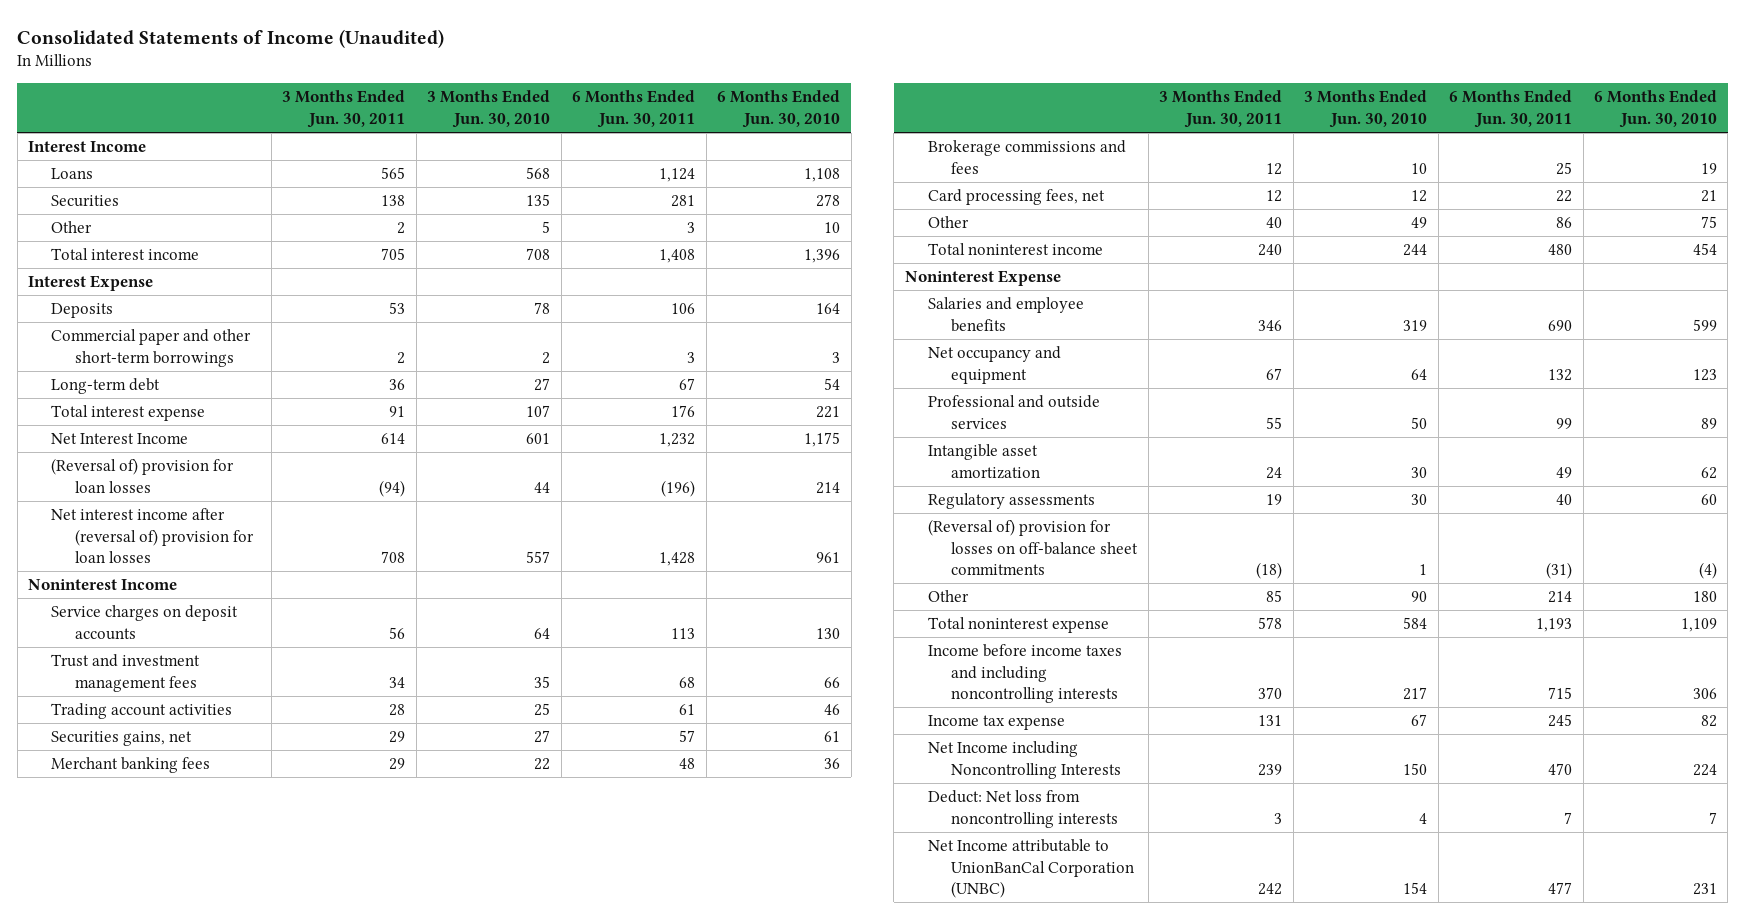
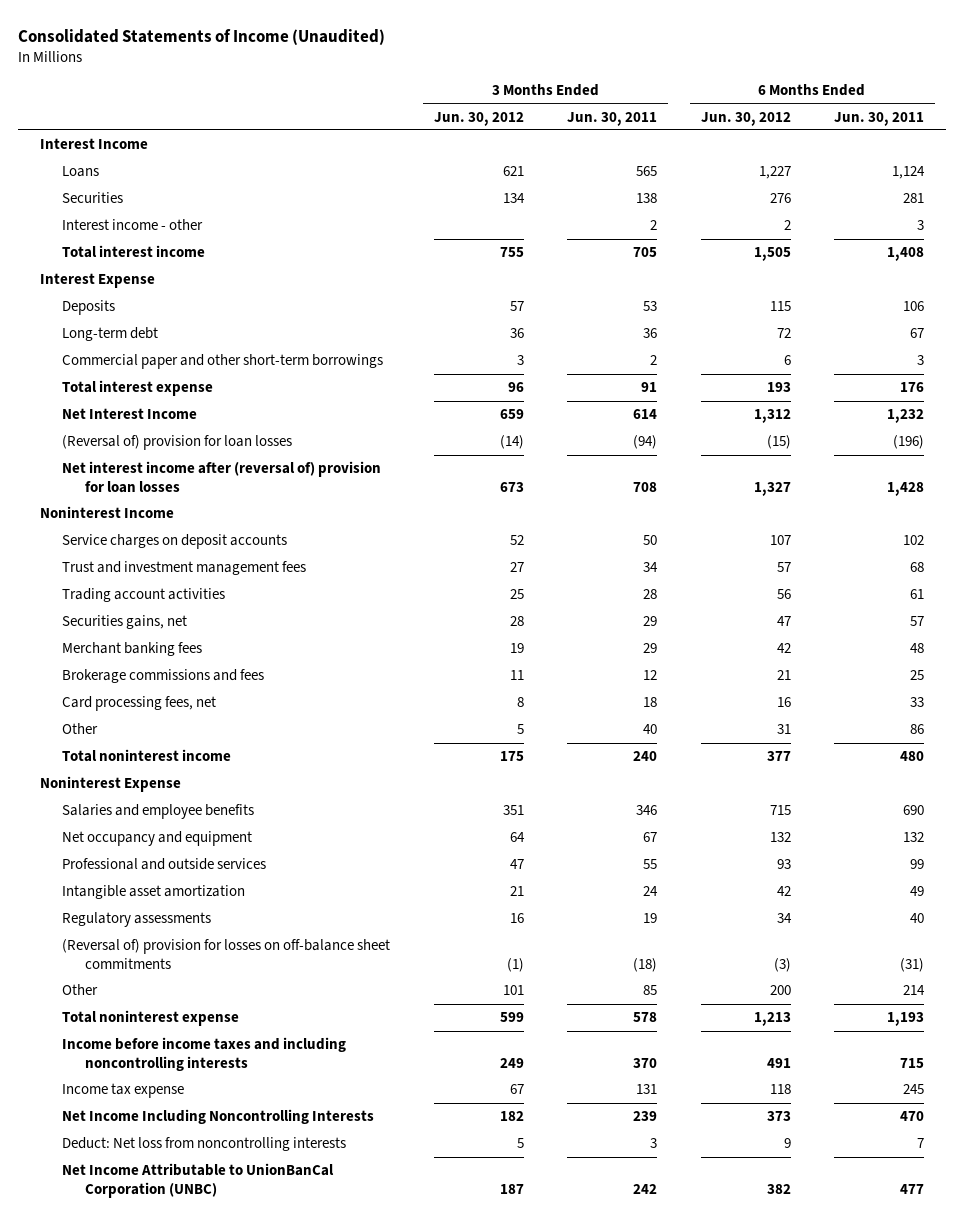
- | 3 Months Ended Jun. 30, 2011 | 3 Months Ended Jun. 30, 2010 | 6 Months Ended Jun. 30, 2011 | 6 Months Ended Jun. 30, 2010
+ | 3 Months Ended Jun. 30, 2012 | 3 Months Ended Jun. 30, 2011 | 6 Months Ended Jun. 30, 2012 | 6 Months Ended Jun. 30, 2011
- Other | 2 | 5 | 3 | 10
+ Interest income - other | | 2 | 2 | 3
moved down: Commercial paper and other short-term borrowings | 3 | 2 | 6 | 3
- Service charges on deposit accounts | 56 | 64 | 113 | 130
+ Service charges on deposit accounts | 52 | 50 | 107 | 102
- Card processing fees, net | 12 | 12 | 22 | 21
+ Card processing fees, net | 8 | 18 | 16 | 33
- Net Income including Noncontrolling Interests | 239 | 150 | 470 | 224
+ Net Income Including Noncontrolling Interests | 182 | 239 | 373 | 470
- Net Income attributable to UnionBanCal Corporation (UNBC) | 242 | 154 | 477 | 231
+ Net Income Attributable to UnionBanCal Corporation (UNBC) | 187 | 242 | 382 | 477

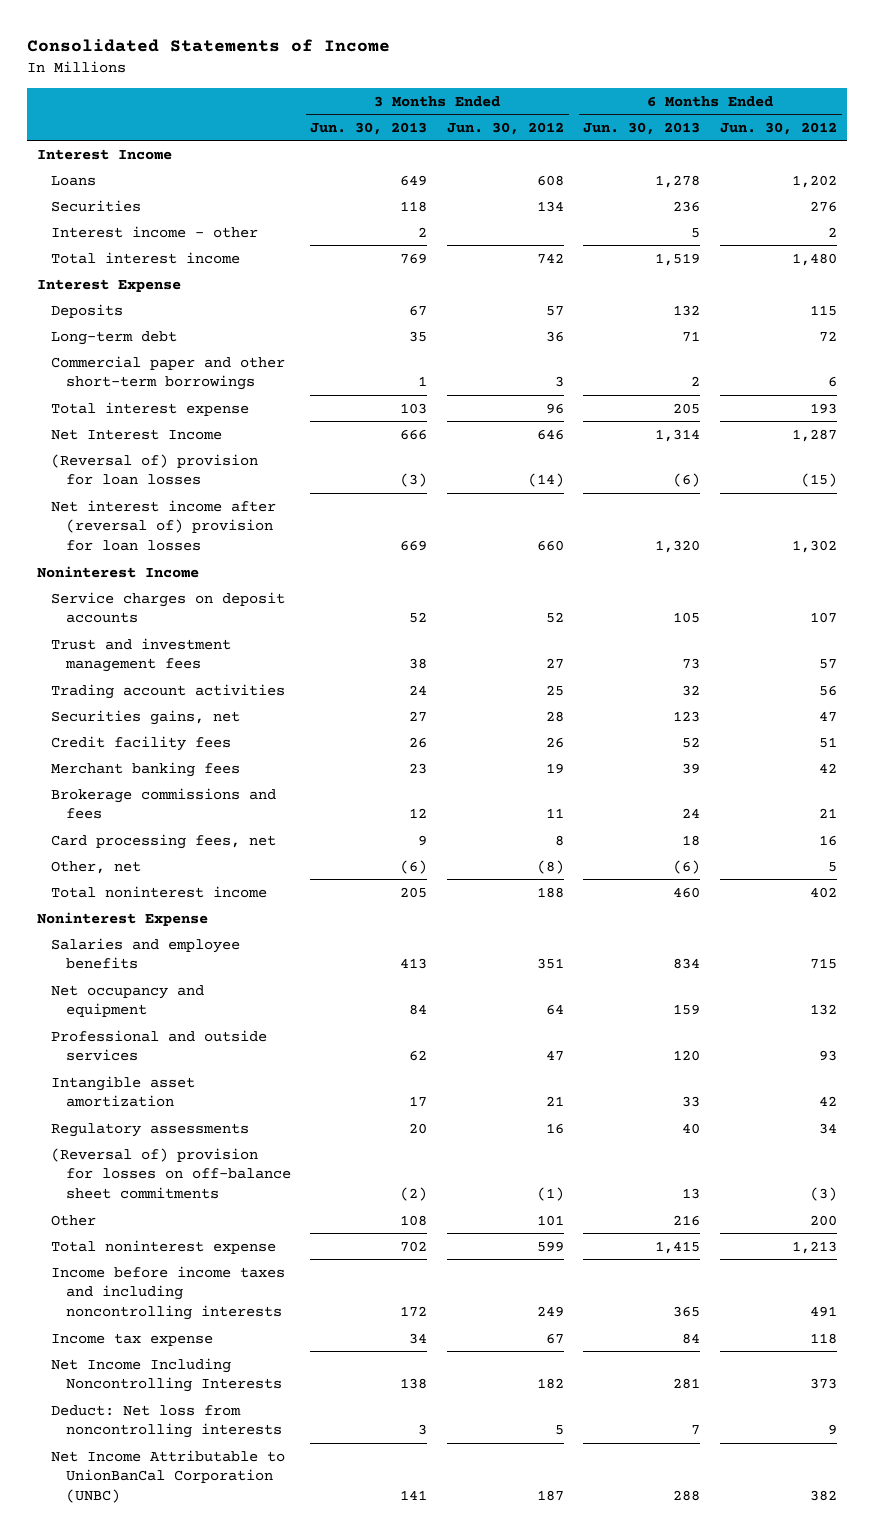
- Consolidated Statements of Income (Unaudited)
+ Consolidated Statements of Income
- | 3 Months Ended Jun. 30, 2012 | 3 Months Ended Jun. 30, 2011 | 6 Months Ended Jun. 30, 2012 | 6 Months Ended Jun. 30, 2011
+ | 3 Months Ended Jun. 30, 2013 | 3 Months Ended Jun. 30, 2012 | 6 Months Ended Jun. 30, 2013 | 6 Months Ended Jun. 30, 2012
- Loans | 621 | 565 | 1,227 | 1,124
+ Loans | 649 | 608 | 1,278 | 1,202
- Total interest income | 755 | 705 | 1,505 | 1,408
+ Total interest income | 769 | 742 | 1,519 | 1,480
- Net Interest Income | 659 | 614 | 1,312 | 1,232
+ Net Interest Income | 666 | 646 | 1,314 | 1,287
- Net interest income after (reversal of) provision for loan losses | 673 | 708 | 1,327 | 1,428
+ Net interest income after (reversal of) provision for loan losses | 669 | 660 | 1,320 | 1,302
+ Credit facility fees | 26 | 26 | 52 | 51
- Other | 5 | 40 | 31 | 86
- Total noninterest income | 175 | 240 | 377 | 480
+ Other, net | (6) | (8) | (6) | 5
+ Total noninterest income | 205 | 188 | 460 | 402

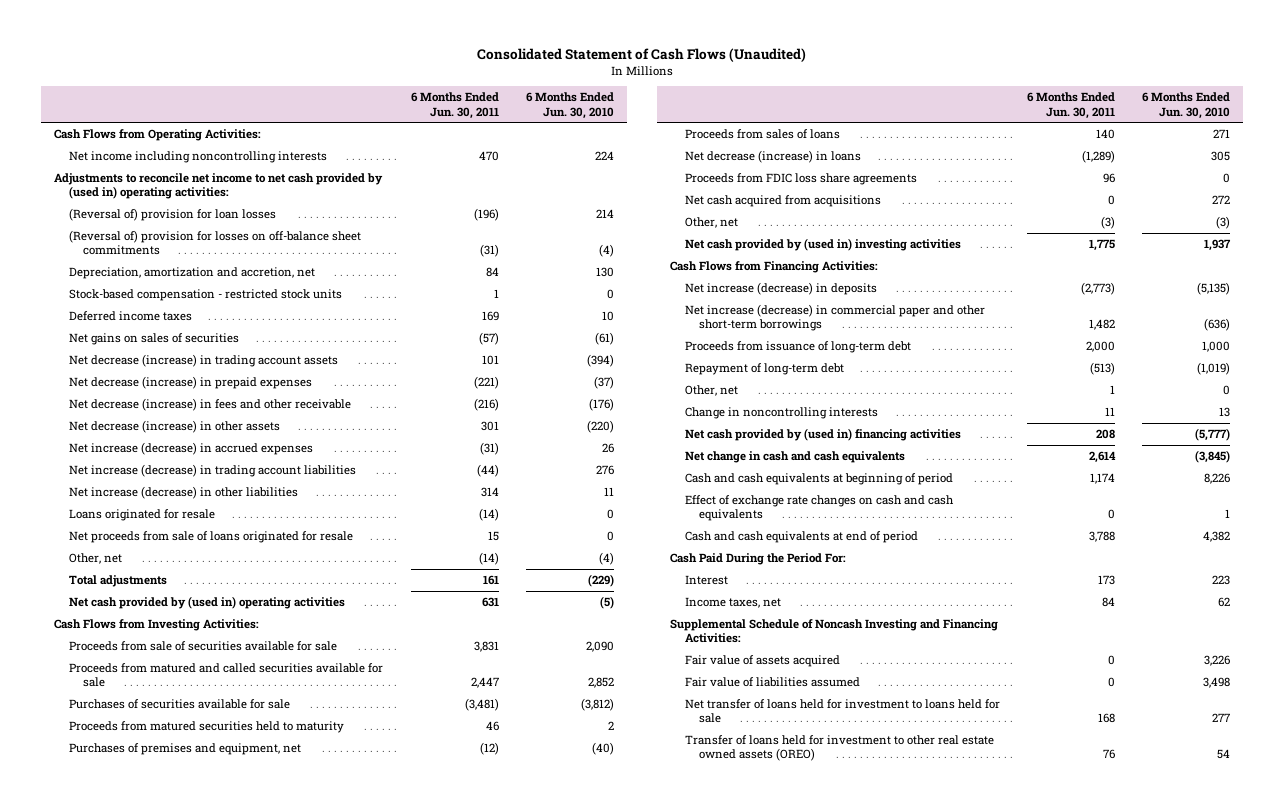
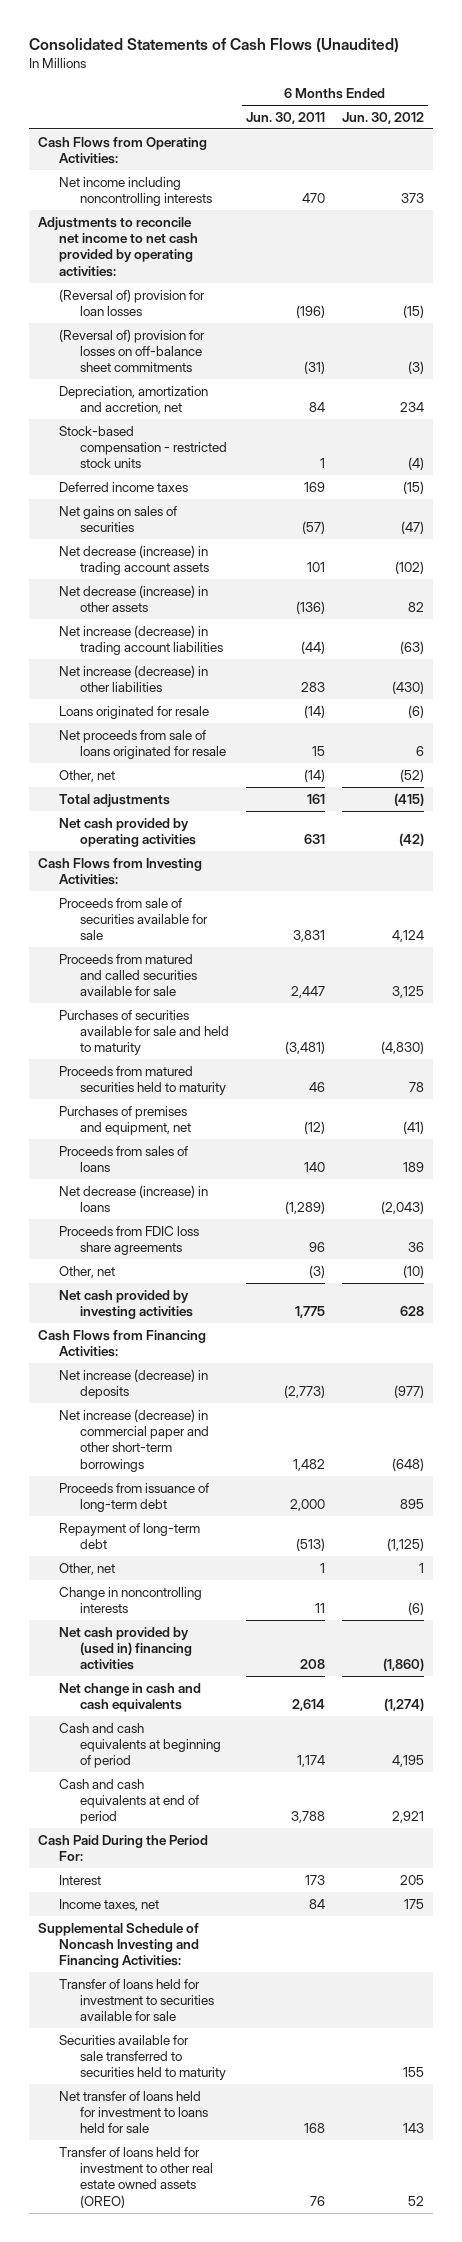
- Consolidated Statement of Cash Flows (Unaudited)
+ Consolidated Statements of Cash Flows (Unaudited)
- | 6 Months Ended Jun. 30, 2011 | 6 Months Ended Jun. 30, 2010
+ | 6 Months Ended Jun. 30, 2011 | 6 Months Ended Jun. 30, 2012
- Adjustments to reconcile net income to net cash provided by (used in) operating activities:
+ Adjustments to reconcile net income to net cash provided by operating activities:
- Net decrease (increase) in prepaid expenses | (221) | (37)
- Net decrease (increase) in fees and other receivable | (216) | (176)
- Net decrease (increase) in other assets | 301 | (220)
- Net increase (decrease) in accrued expenses | (31) | 26
+ Net decrease (increase) in other assets | (136) | 82
- Net increase (decrease) in other liabilities | 314 | 11
+ Net increase (decrease) in other liabilities | 283 | (430)
- Net cash provided by (used in) operating activities | 631 | (5)
+ Net cash provided by operating activities | 631 | (42)
- Purchases of securities available for sale | (3,481) | (3,812)
+ Purchases of securities available for sale and held to maturity | (3,481) | (4,830)
- Net cash acquired from acquisitions | 0 | 272
- Net cash provided by (used in) investing activities | 1,775 | 1,937
+ Net cash provided by investing activities | 1,775 | 628
- Effect of exchange rate changes on cash and cash equivalents | 0 | 1
- Fair value of assets acquired | 0 | 3,226
- Fair value of liabilities assumed | 0 | 3,498
+ Transfer of loans held for investment to securities available for sale
+ Securities available for sale transferred to securities held to maturity | | 155

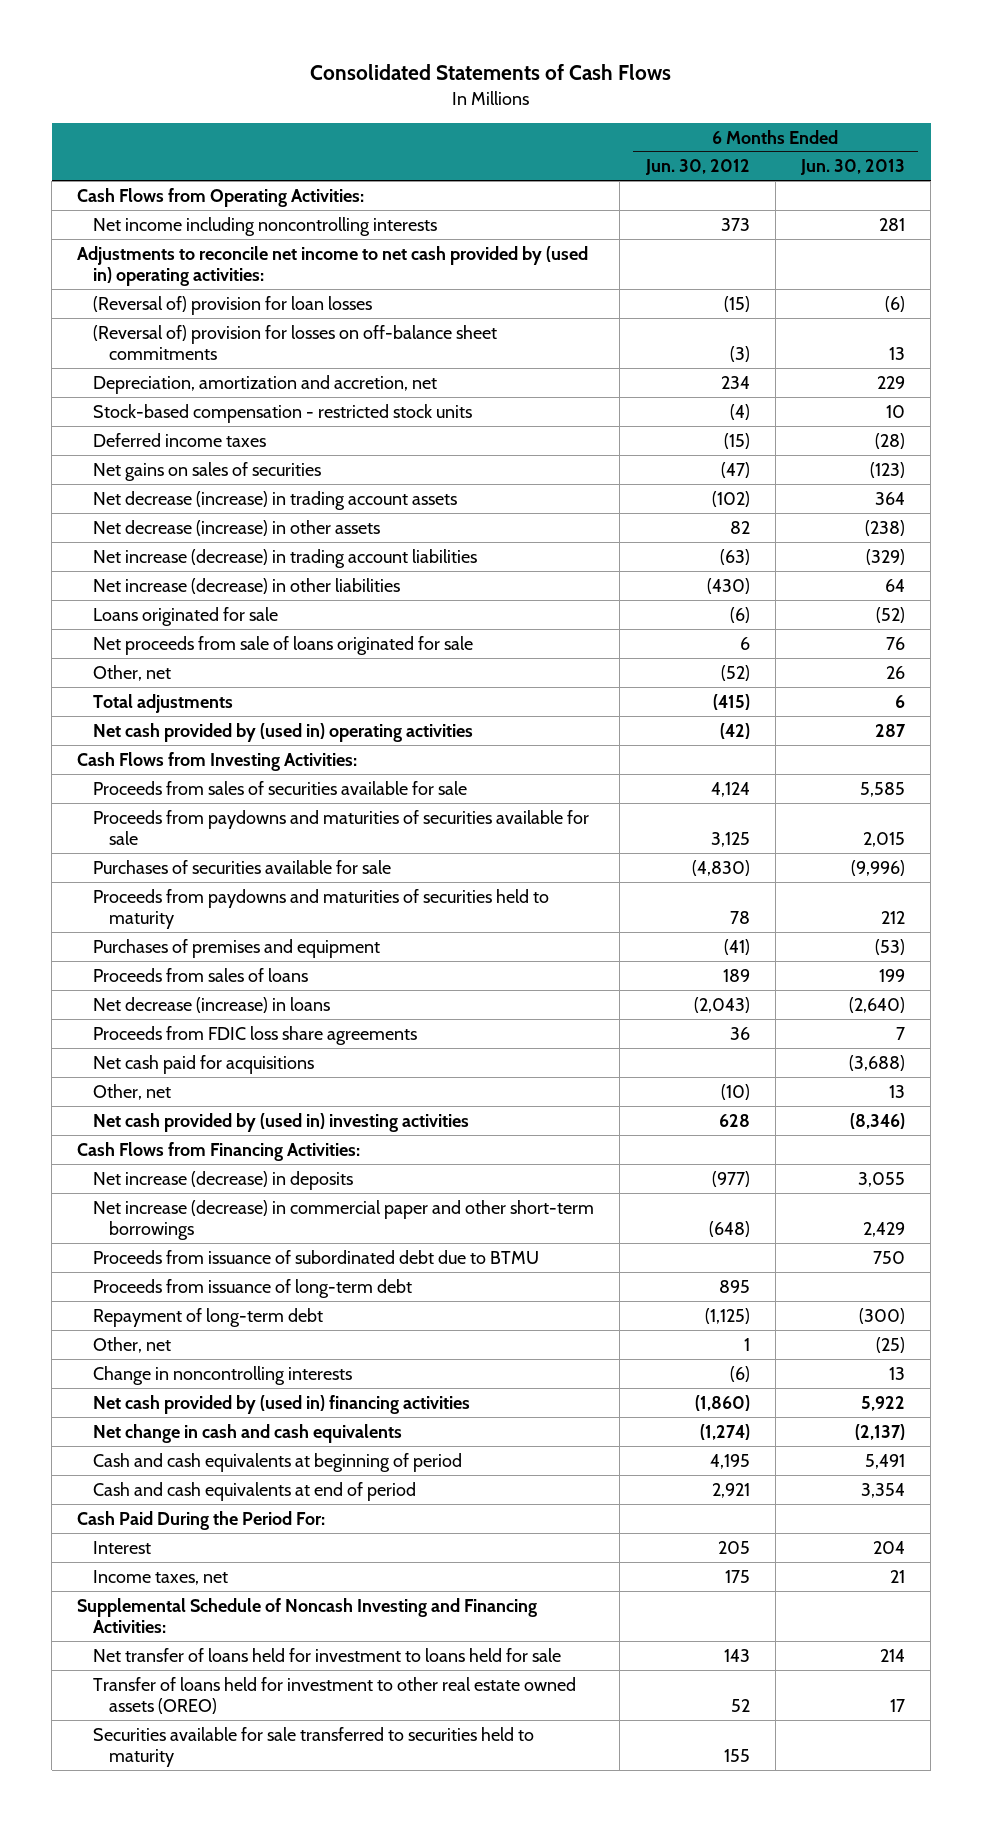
- Consolidated Statements of Cash Flows (Unaudited)
+ Consolidated Statements of Cash Flows
- | 6 Months Ended Jun. 30, 2011 | 6 Months Ended Jun. 30, 2012
+ | 6 Months Ended Jun. 30, 2012 | 6 Months Ended Jun. 30, 2013
- Adjustments to reconcile net income to net cash provided by operating activities:
+ Adjustments to reconcile net income to net cash provided by (used in) operating activities:
- Loans originated for resale | (14) | (6)
- Net proceeds from sale of loans originated for resale | 15 | 6
+ Loans originated for sale | (6) | (52)
+ Net proceeds from sale of loans originated for sale | 6 | 76
- Net cash provided by operating activities | 631 | (42)
+ Net cash provided by (used in) operating activities | (42) | 287
- Proceeds from sale of securities available for sale | 3,831 | 4,124
- Proceeds from matured and called securities available for sale | 2,447 | 3,125
- Purchases of securities available for sale and held to maturity | (3,481) | (4,830)
- Proceeds from matured securities held to maturity | 46 | 78
- Purchases of premises and equipment, net | (12) | (41)
+ Proceeds from sales of securities available for sale | 4,124 | 5,585
+ Proceeds from paydowns and maturities of securities available for sale | 3,125 | 2,015
+ Purchases of securities available for sale | (4,830) | (9,996)
+ Proceeds from paydowns and maturities of securities held to maturity | 78 | 212
+ Purchases of premises and equipment | (41) | (53)
+ Net cash paid for acquisitions | | (3,688)
- Net cash provided by investing activities | 1,775 | 628
+ Net cash provided by (used in) investing activities | 628 | (8,346)
+ Proceeds from issuance of subordinated debt due to BTMU | | 750
- Transfer of loans held for investment to securities available for sale
moved down: Securities available for sale transferred to securities held to maturity | 155 |

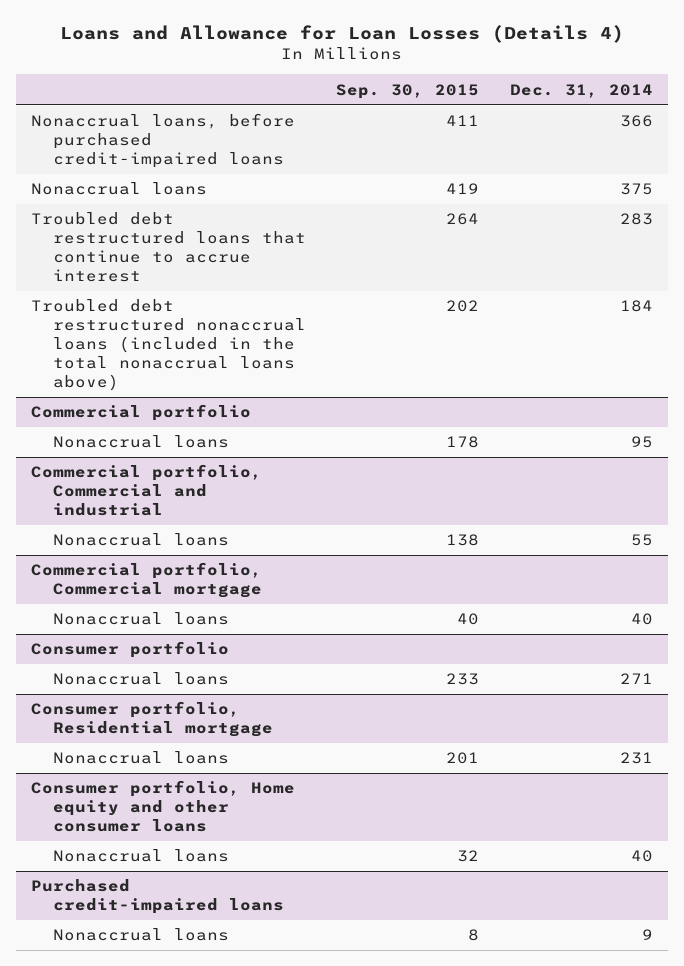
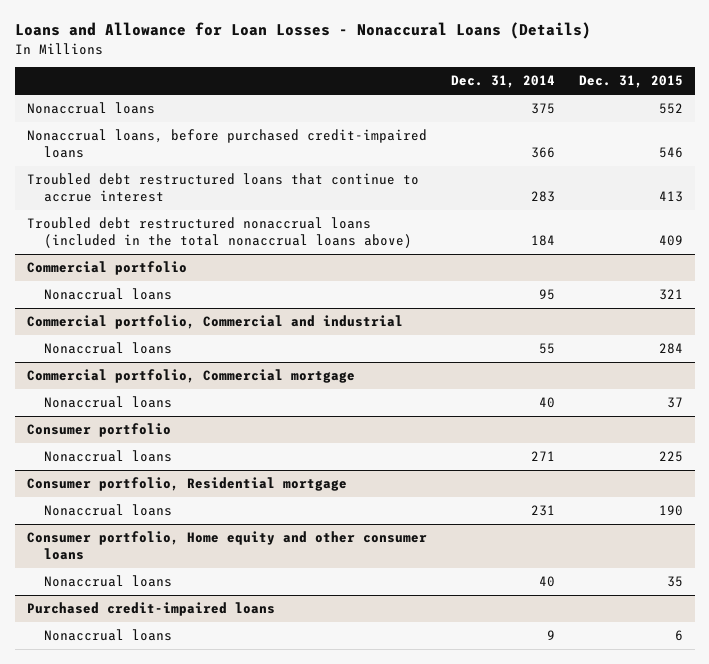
- Loans and Allowance for Loan Losses (Details 4)
+ Loans and Allowance for Loan Losses - Nonaccural Loans (Details)
- | Sep. 30, 2015 | Dec. 31, 2014
+ | Dec. 31, 2014 | Dec. 31, 2015
moved down: Nonaccrual loans, before purchased credit-impaired loans | 366 | 546

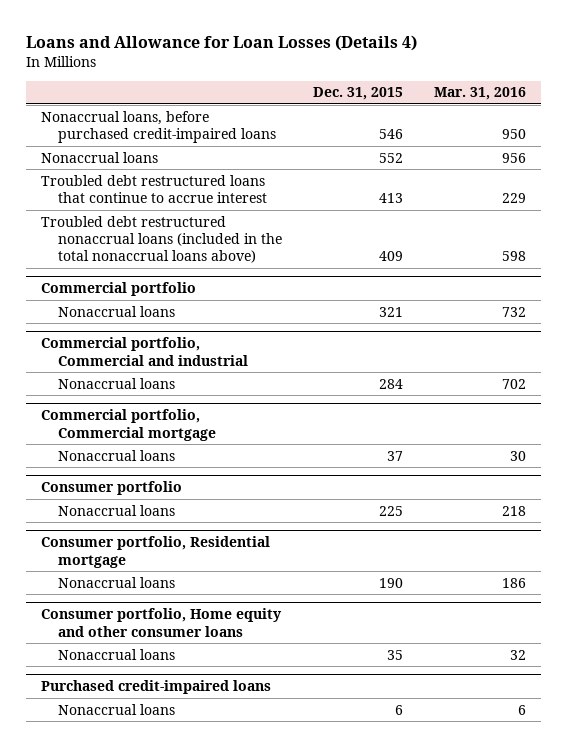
- Loans and Allowance for Loan Losses - Nonaccural Loans (Details)
+ Loans and Allowance for Loan Losses (Details 4)
- | Dec. 31, 2014 | Dec. 31, 2015
+ | Dec. 31, 2015 | Mar. 31, 2016
moved down: Nonaccrual loans | 552 | 956

